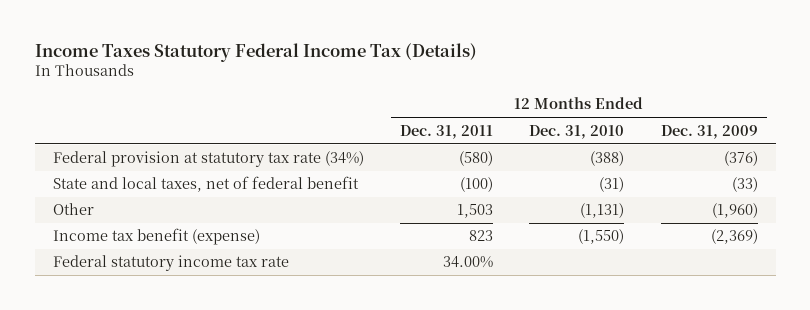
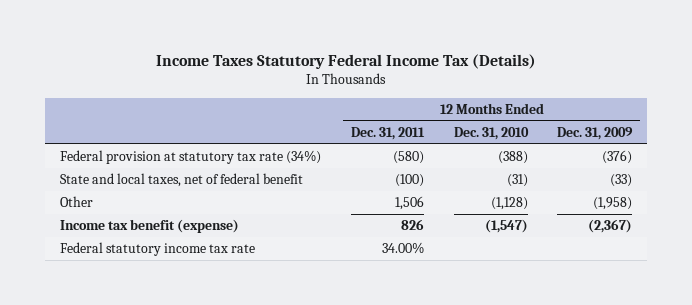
- Other | 1,503 | (1,131) | (1,960)
- Income tax benefit (expense) | 823 | (1,550) | (2,369)
+ Other | 1,506 | (1,128) | (1,958)
+ Income tax benefit (expense) | 826 | (1,547) | (2,367)

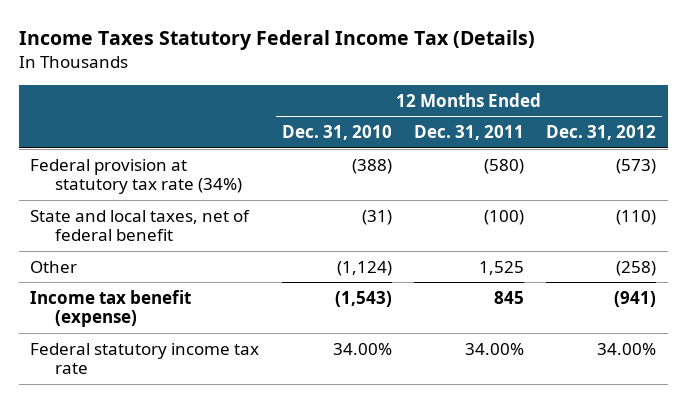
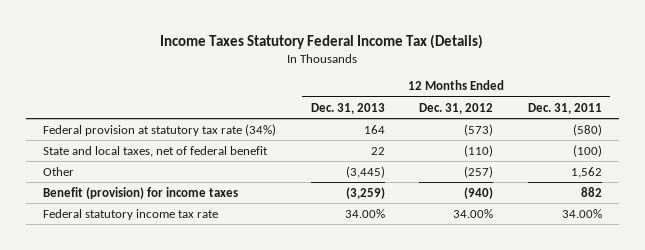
- | 12 Months Ended Dec. 31, 2010 | 12 Months Ended Dec. 31, 2011 | 12 Months Ended Dec. 31, 2012
+ | 12 Months Ended Dec. 31, 2013 | 12 Months Ended Dec. 31, 2012 | 12 Months Ended Dec. 31, 2011
- Other | (1,124) | 1,525 | (258)
- Income tax benefit (expense) | (1,543) | 845 | (941)
+ Other | (3,445) | (257) | 1,562
+ Benefit (provision) for income taxes | (3,259) | (940) | 882

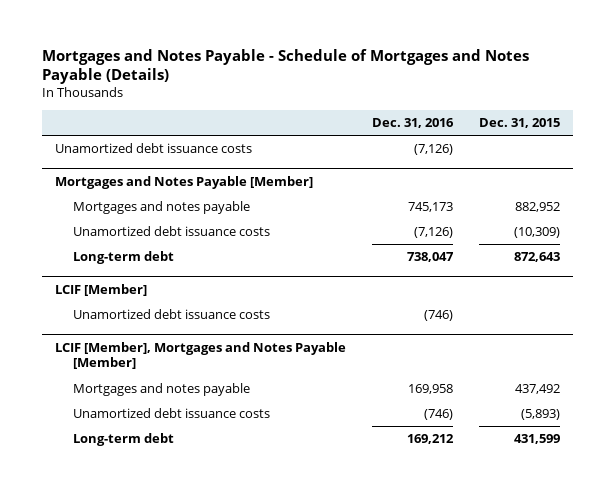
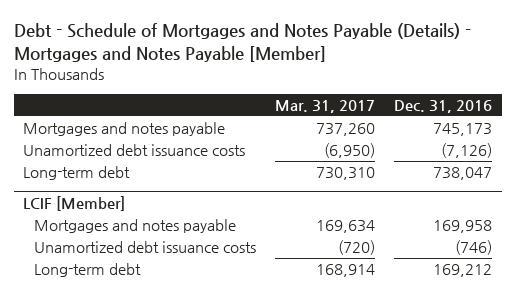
- Mortgages and Notes Payable - Schedule of Mortgages and Notes Payable (Details)
+ Debt - Schedule of Mortgages and Notes Payable (Details) - Mortgages and Notes Payable [Member]
- | Dec. 31, 2016 | Dec. 31, 2015
+ | Mar. 31, 2017 | Dec. 31, 2016
- Unamortized debt issuance costs | (7,126) |
- Mortgages and Notes Payable [Member]
@ LCIF [Member]
- Unamortized debt issuance costs | (746) |
- LCIF [Member], Mortgages and Notes Payable [Member]

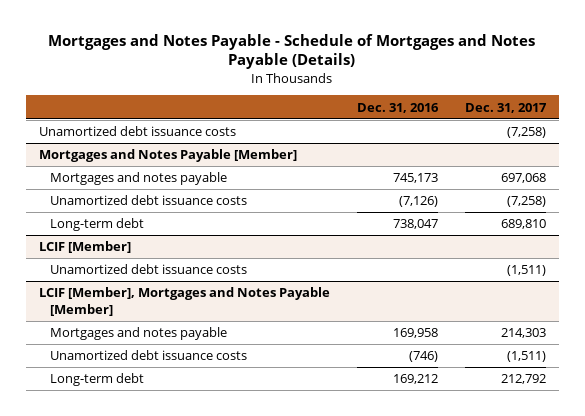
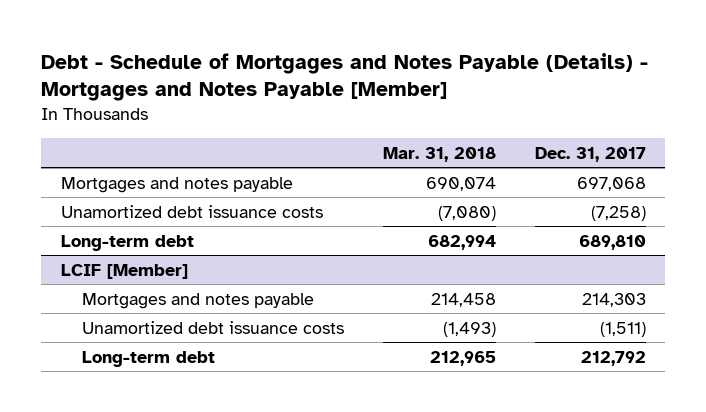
- Mortgages and Notes Payable - Schedule of Mortgages and Notes Payable (Details)
+ Debt - Schedule of Mortgages and Notes Payable (Details) - Mortgages and Notes Payable [Member]
- | Dec. 31, 2016 | Dec. 31, 2017
+ | Mar. 31, 2018 | Dec. 31, 2017
- Unamortized debt issuance costs | | (7,258)
- Mortgages and Notes Payable [Member]
@ LCIF [Member]
- Unamortized debt issuance costs | | (1,511)
- LCIF [Member], Mortgages and Notes Payable [Member]

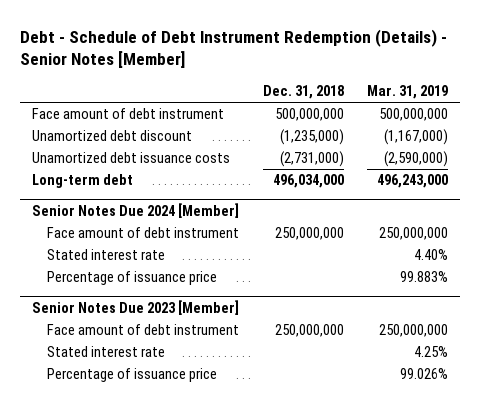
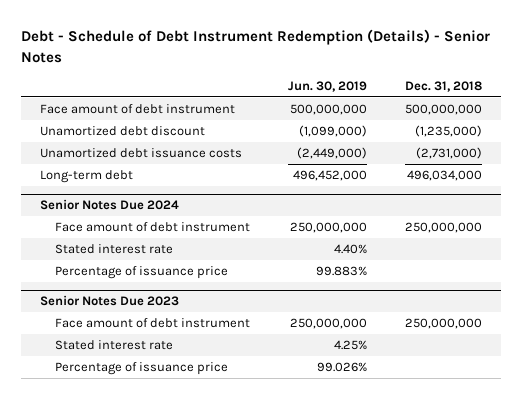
- Debt - Schedule of Debt Instrument Redemption (Details) - Senior Notes [Member]
+ Debt - Schedule of Debt Instrument Redemption (Details) - Senior Notes
- | Dec. 31, 2018 | Mar. 31, 2019
+ | Jun. 30, 2019 | Dec. 31, 2018
- Senior Notes Due 2024 [Member]
+ Senior Notes Due 2024
- Senior Notes Due 2023 [Member]
+ Senior Notes Due 2023

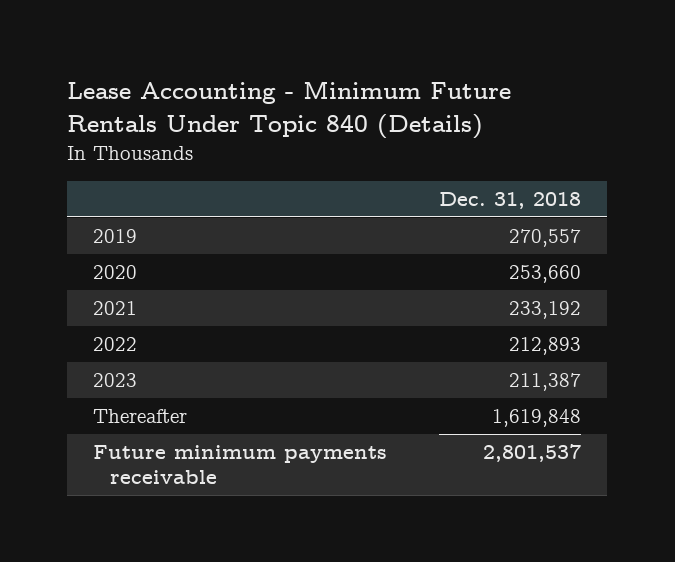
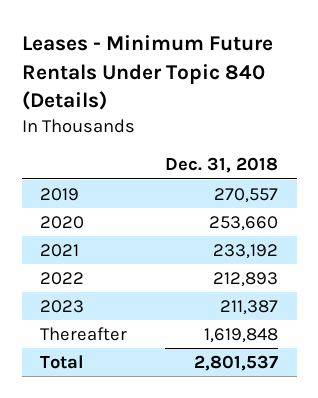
- Lease Accounting - Minimum Future Rentals Under Topic 840 (Details)
+ Leases - Minimum Future Rentals Under Topic 840 (Details)
- Future minimum payments receivable | 2,801,537
+ Total | 2,801,537

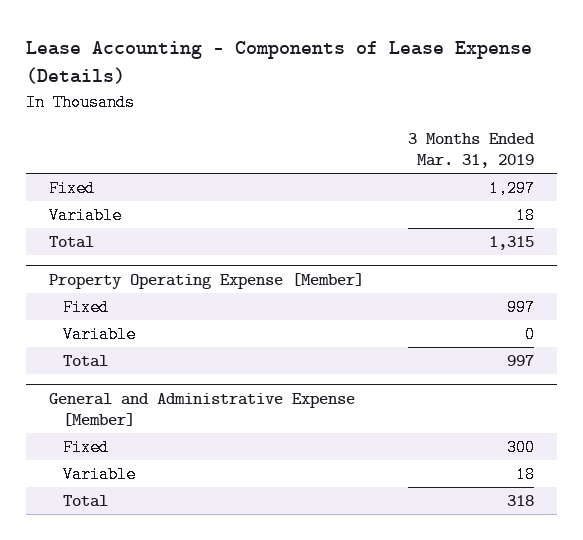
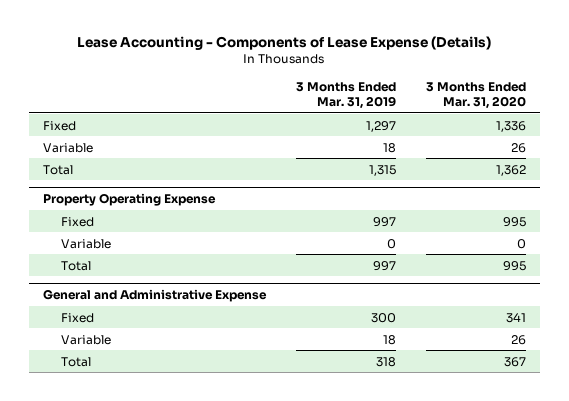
- | 3 Months Ended Mar. 31, 2019
+ | 3 Months Ended Mar. 31, 2019 | 3 Months Ended Mar. 31, 2020
- Property Operating Expense [Member]
+ Property Operating Expense
- General and Administrative Expense [Member]
+ General and Administrative Expense

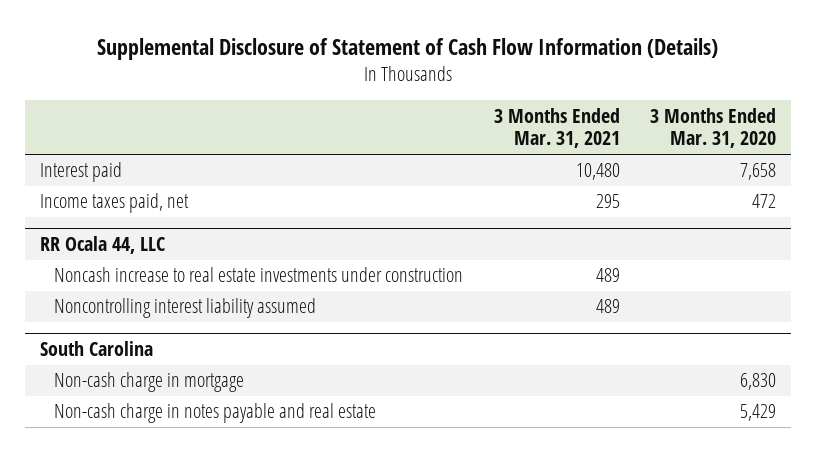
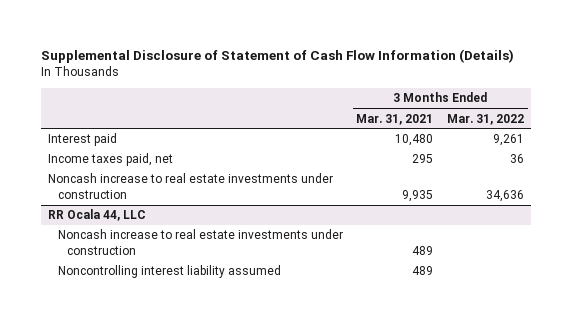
- | 3 Months Ended Mar. 31, 2021 | 3 Months Ended Mar. 31, 2020
+ | 3 Months Ended Mar. 31, 2021 | 3 Months Ended Mar. 31, 2022
+ Noncash increase to real estate investments under construction | 9,935 | 34,636
- South Carolina
- Non-cash charge in mortgage | | 6,830
- Non-cash charge in notes payable and real estate | | 5,429

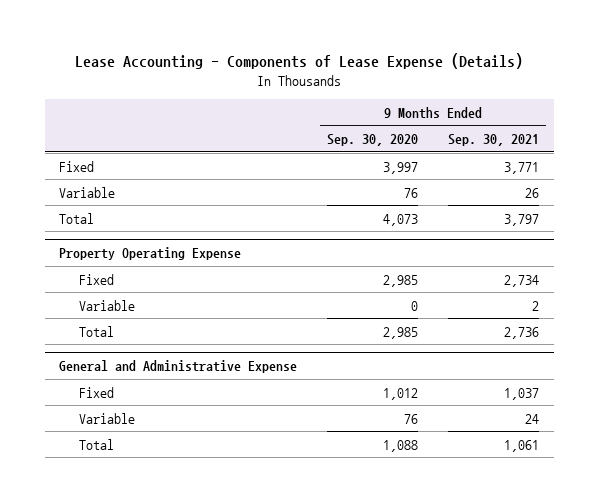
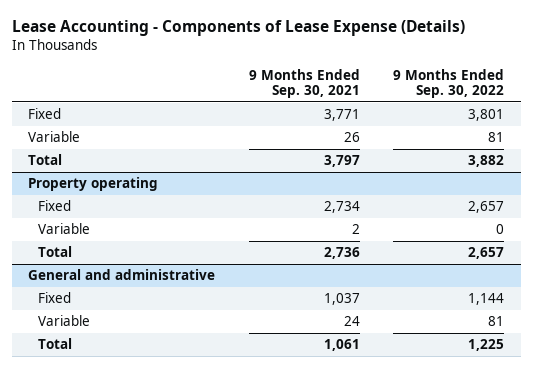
- | 9 Months Ended Sep. 30, 2020 | 9 Months Ended Sep. 30, 2021
+ | 9 Months Ended Sep. 30, 2021 | 9 Months Ended Sep. 30, 2022
- Property Operating Expense
+ Property operating
- General and Administrative Expense
+ General and administrative

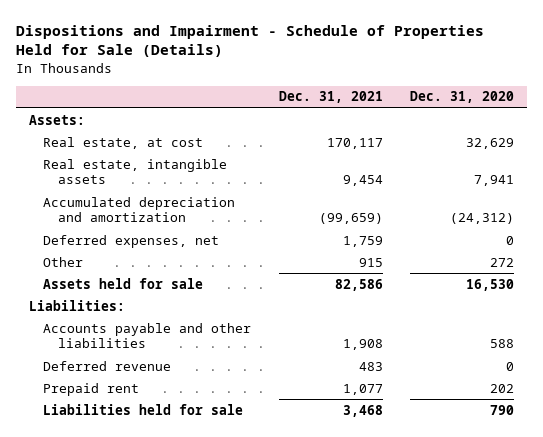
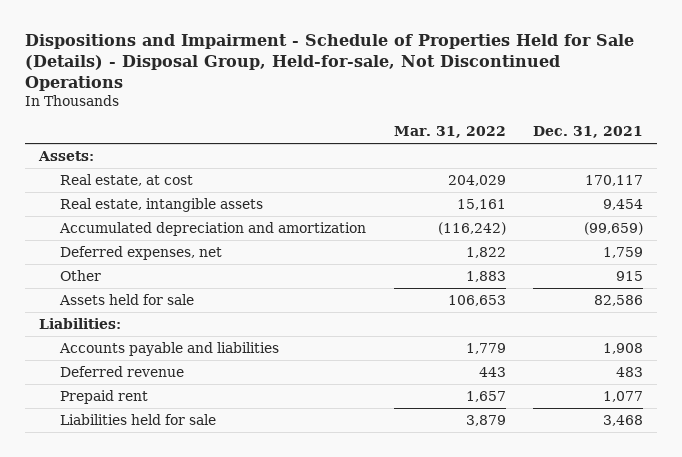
- Dispositions and Impairment - Schedule of Properties Held for Sale (Details)
+ Dispositions and Impairment - Schedule of Properties Held for Sale (Details) - Disposal Group, Held-for-sale, Not Discontinued Operations
- | Dec. 31, 2021 | Dec. 31, 2020
+ | Mar. 31, 2022 | Dec. 31, 2021
- Accounts payable and other liabilities | 1,908 | 588
+ Accounts payable and liabilities | 1,779 | 1,908

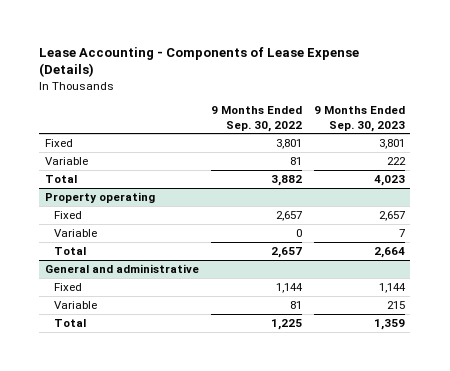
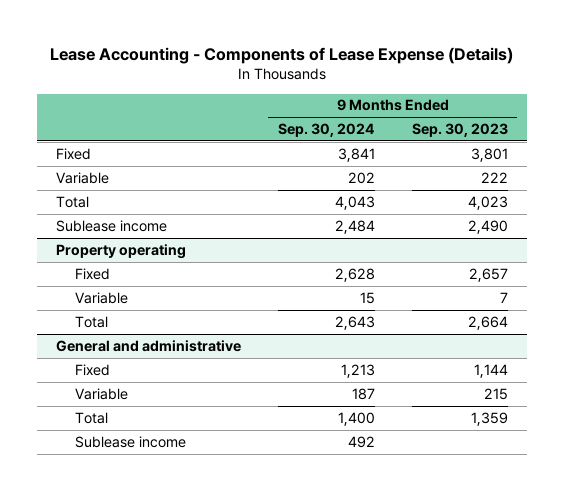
- | 9 Months Ended Sep. 30, 2022 | 9 Months Ended Sep. 30, 2023
+ | 9 Months Ended Sep. 30, 2024 | 9 Months Ended Sep. 30, 2023
+ Sublease income | 2,484 | 2,490
@ General and administrative
+ Sublease income | 492 |

